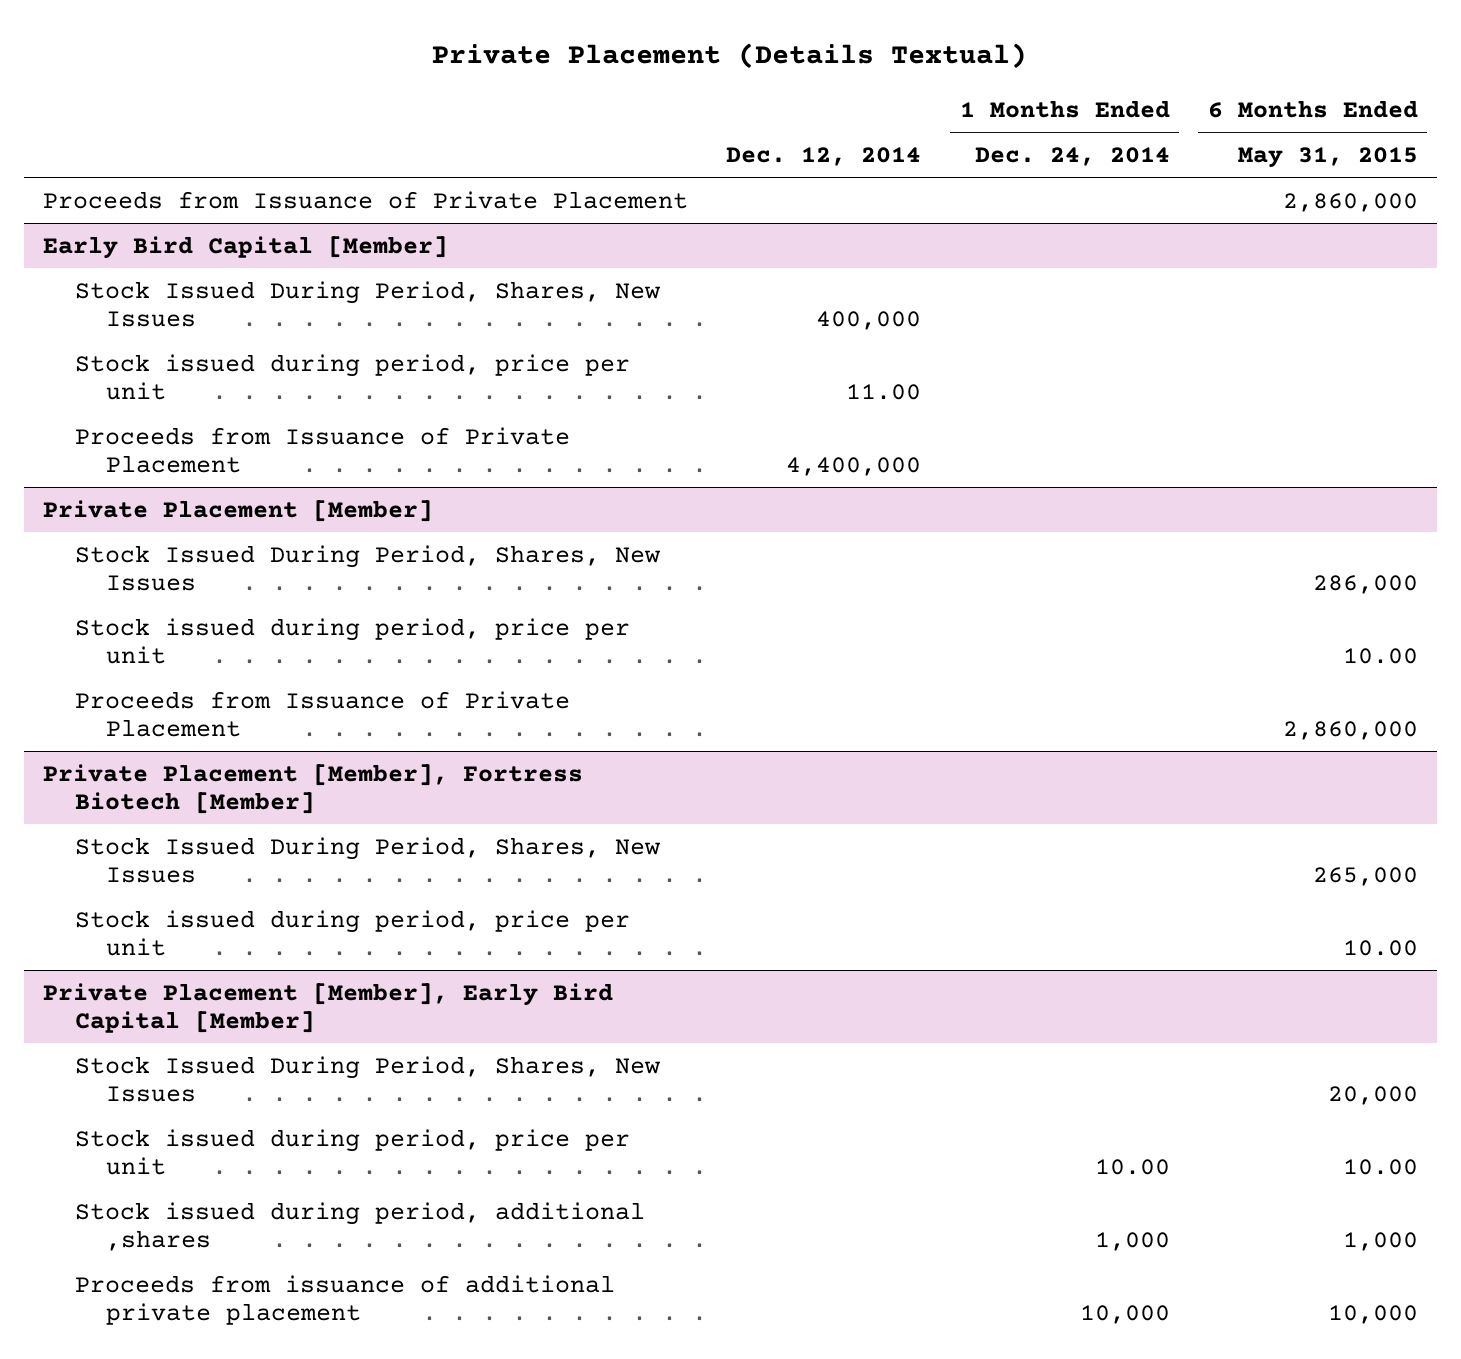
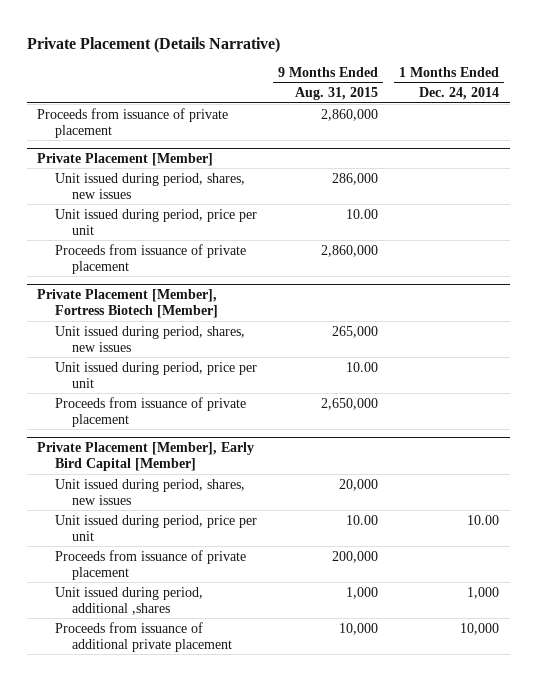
- Private Placement (Details Textual)
+ Private Placement (Details Narrative)
- | Dec. 12, 2014 | 1 Months Ended Dec. 24, 2014 | 6 Months Ended May 31, 2015
+ | 9 Months Ended Aug. 31, 2015 | 1 Months Ended Dec. 24, 2014
- Proceeds from Issuance of Private Placement | | | 2,860,000
- Early Bird Capital [Member]
- Stock Issued During Period, Shares, New Issues | 400,000 | |
- Stock issued during period, price per unit | 11.00 | |
- Proceeds from Issuance of Private Placement | 4,400,000 | |
+ Proceeds from issuance of private placement | 2,860,000 |
@ Private Placement [Member]
- Stock Issued During Period, Shares, New Issues | | | 286,000
- Stock issued during period, price per unit | | | 10.00
- Proceeds from Issuance of Private Placement | | | 2,860,000
+ Unit issued during period, shares, new issues | 286,000 |
+ Unit issued during period, price per unit | 10.00 |
+ Proceeds from issuance of private placement | 2,860,000 |
@ Private Placement [Member], Fortress Biotech [Member]
- Stock Issued During Period, Shares, New Issues | | | 265,000
- Stock issued during period, price per unit | | | 10.00
+ Unit issued during period, shares, new issues | 265,000 |
+ Unit issued during period, price per unit | 10.00 |
+ Proceeds from issuance of private placement | 2,650,000 |
@ Private Placement [Member], Early Bird Capital [Member]
- Stock Issued During Period, Shares, New Issues | | | 20,000
- Stock issued during period, price per unit | | 10.00 | 10.00
- Stock issued during period, additional ,shares | | 1,000 | 1,000
+ Unit issued during period, shares, new issues | 20,000 |
+ Unit issued during period, price per unit | 10.00 | 10.00
+ Proceeds from issuance of private placement | 200,000 |
+ Unit issued during period, additional ,shares | 1,000 | 1,000

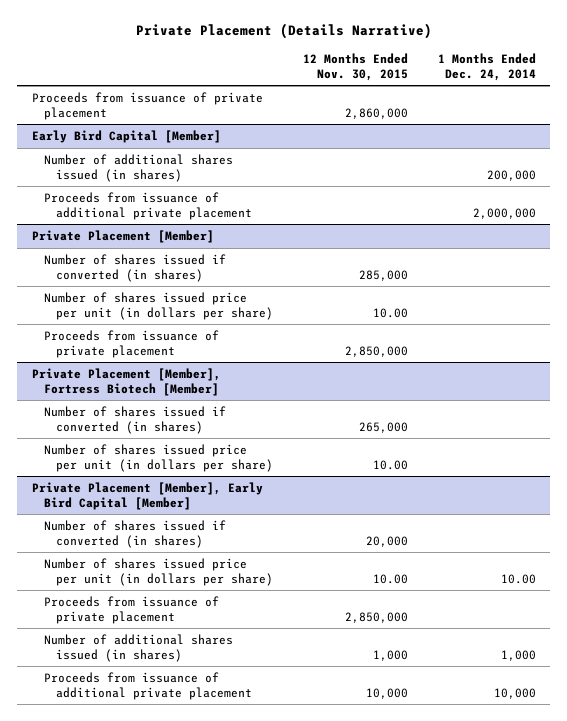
- | 9 Months Ended Aug. 31, 2015 | 1 Months Ended Dec. 24, 2014
+ | 12 Months Ended Nov. 30, 2015 | 1 Months Ended Dec. 24, 2014
+ Early Bird Capital [Member]
+ Number of additional shares issued (in shares) | | 200,000
+ Proceeds from issuance of additional private placement | | 2,000,000
@ Private Placement [Member]
- Unit issued during period, shares, new issues | 286,000 |
- Unit issued during period, price per unit | 10.00 |
+ Number of shares issued if converted (in shares) | 285,000 |
+ Number of shares issued price per unit (in dollars per share) | 10.00 |
@ Private Placement [Member], Fortress Biotech [Member]
- Unit issued during period, shares, new issues | 265,000 |
- Unit issued during period, price per unit | 10.00 |
- Proceeds from issuance of private placement | 2,650,000 |
+ Number of shares issued if converted (in shares) | 265,000 |
+ Number of shares issued price per unit (in dollars per share) | 10.00 |
@ Private Placement [Member], Early Bird Capital [Member]
- Unit issued during period, shares, new issues | 20,000 |
- Unit issued during period, price per unit | 10.00 | 10.00
+ Number of shares issued if converted (in shares) | 20,000 |
+ Number of shares issued price per unit (in dollars per share) | 10.00 | 10.00
- Unit issued during period, additional ,shares | 1,000 | 1,000
+ Number of additional shares issued (in shares) | 1,000 | 1,000

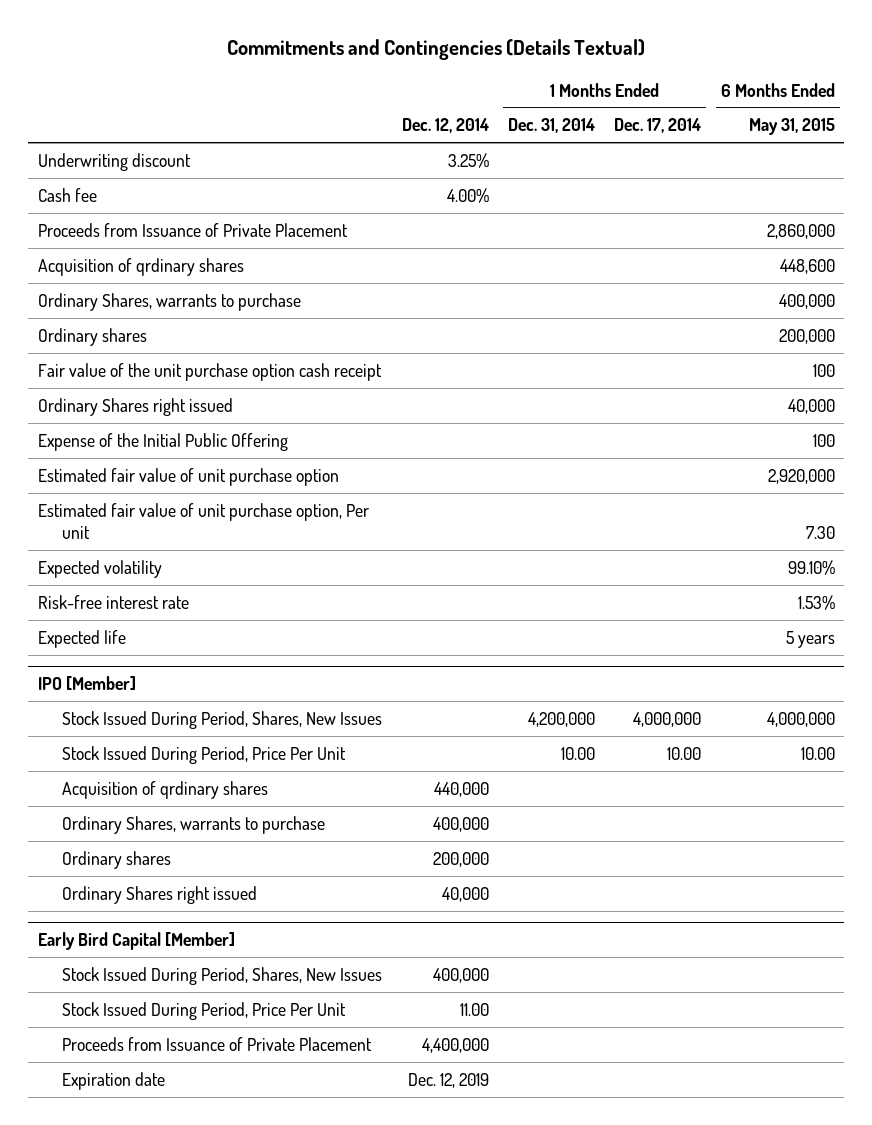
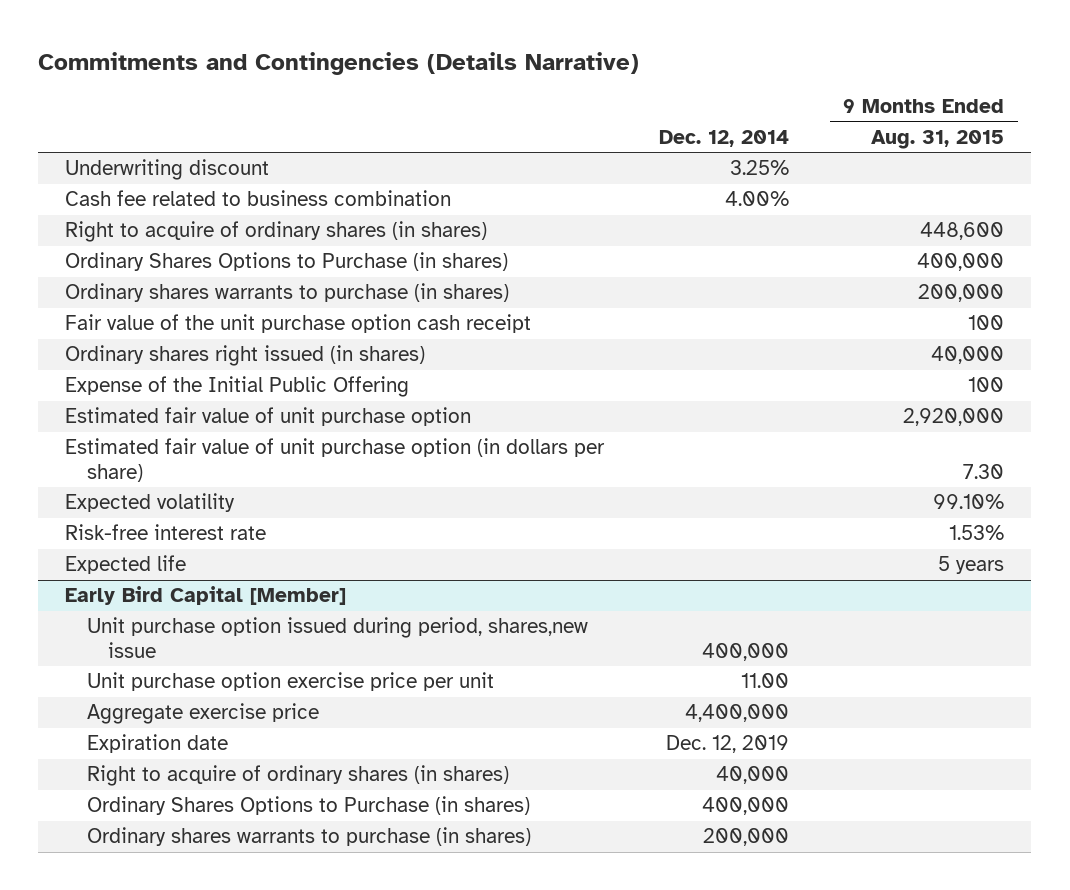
- Commitments and Contingencies (Details Textual)
+ Commitments and Contingencies (Details Narrative)
- | Dec. 12, 2014 | 1 Months Ended Dec. 31, 2014 | 1 Months Ended Dec. 17, 2014 | 6 Months Ended May 31, 2015
+ | Dec. 12, 2014 | 9 Months Ended Aug. 31, 2015
- Cash fee | 4.00% | | |
- Proceeds from Issuance of Private Placement | | | | 2,860,000
- Acquisition of qrdinary shares | | | | 448,600
- Ordinary Shares, warrants to purchase | | | | 400,000
- Ordinary shares | | | | 200,000
+ Cash fee related to business combination | 4.00% |
+ Right to acquire of ordinary shares (in shares) | | 448,600
+ Ordinary Shares Options to Purchase (in shares) | | 400,000
+ Ordinary shares warrants to purchase (in shares) | | 200,000
- Ordinary Shares right issued | | | | 40,000
+ Ordinary shares right issued (in shares) | | 40,000
- Estimated fair value of unit purchase option, Per unit | | | | 7.30
+ Estimated fair value of unit purchase option (in dollars per share) | | 7.30
- IPO [Member]
- Stock Issued During Period, Shares, New Issues | | 4,200,000 | 4,000,000 | 4,000,000
- Stock Issued During Period, Price Per Unit | | 10.00 | 10.00 | 10.00
- Acquisition of qrdinary shares | 440,000 | | |
- Ordinary Shares, warrants to purchase | 400,000 | | |
- Ordinary shares | 200,000 | | |
- Ordinary Shares right issued | 40,000 | | |
@ Early Bird Capital [Member]
- Stock Issued During Period, Shares, New Issues | 400,000 | | |
- Stock Issued During Period, Price Per Unit | 11.00 | | |
- Proceeds from Issuance of Private Placement | 4,400,000 | | |
+ Unit purchase option issued during period, shares,new issue | 400,000 |
+ Unit purchase option exercise price per unit | 11.00 |
+ Aggregate exercise price | 4,400,000 |
+ Right to acquire of ordinary shares (in shares) | 40,000 |
+ Ordinary Shares Options to Purchase (in shares) | 400,000 |
+ Ordinary shares warrants to purchase (in shares) | 200,000 |

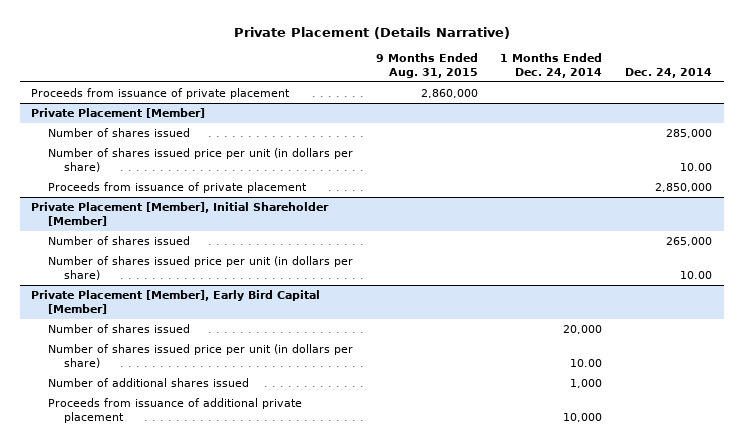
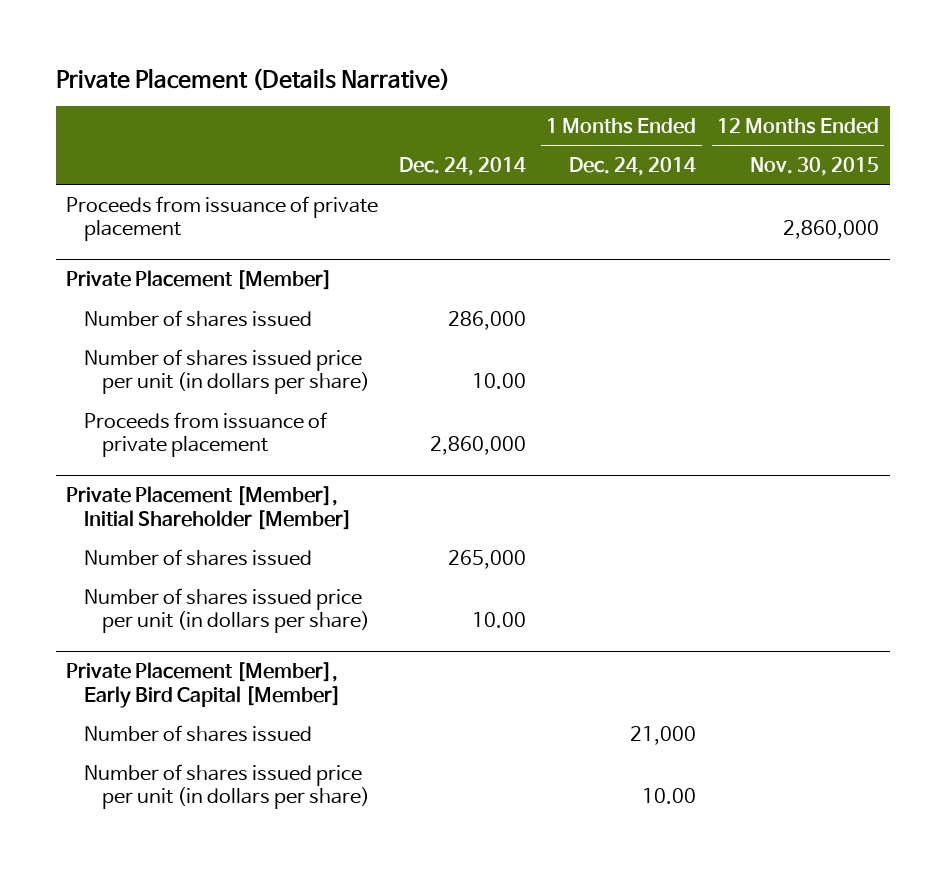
- | 9 Months Ended Aug. 31, 2015 | 1 Months Ended Dec. 24, 2014 | Dec. 24, 2014
+ | Dec. 24, 2014 | 1 Months Ended Dec. 24, 2014 | 12 Months Ended Nov. 30, 2015
@ Private Placement [Member]
- Number of shares issued | | | 285,000
+ Number of shares issued | 286,000 | |
- Proceeds from issuance of private placement | | | 2,850,000
+ Proceeds from issuance of private placement | 2,860,000 | |
@ Private Placement [Member], Early Bird Capital [Member]
- Number of shares issued | | 20,000 |
+ Number of shares issued | | 21,000 |
- Number of additional shares issued | | 1,000 |
- Proceeds from issuance of additional private placement | | 10,000 |

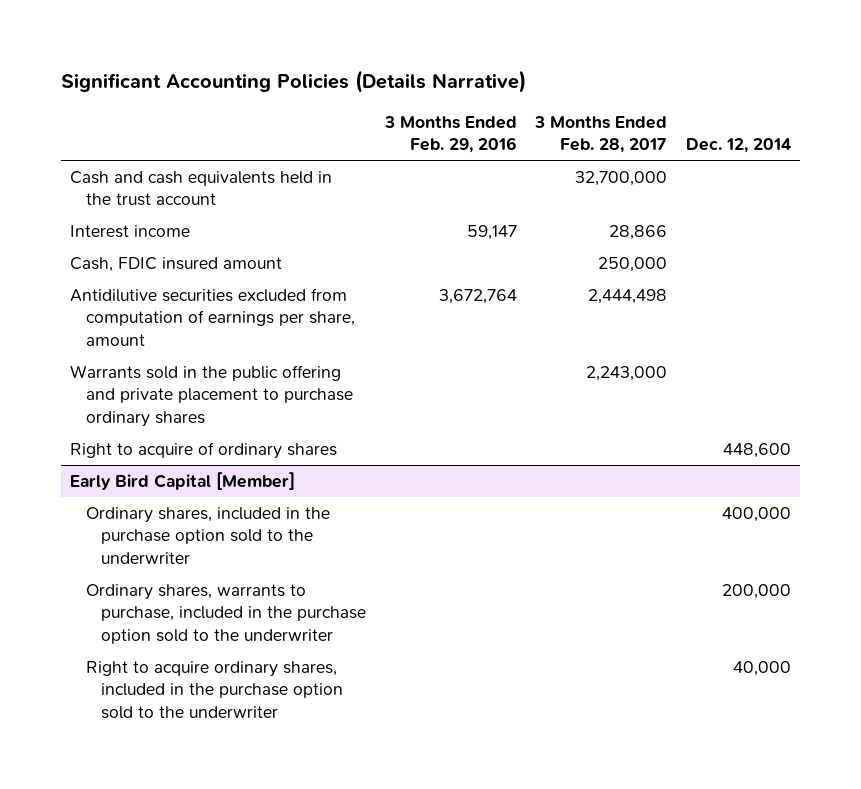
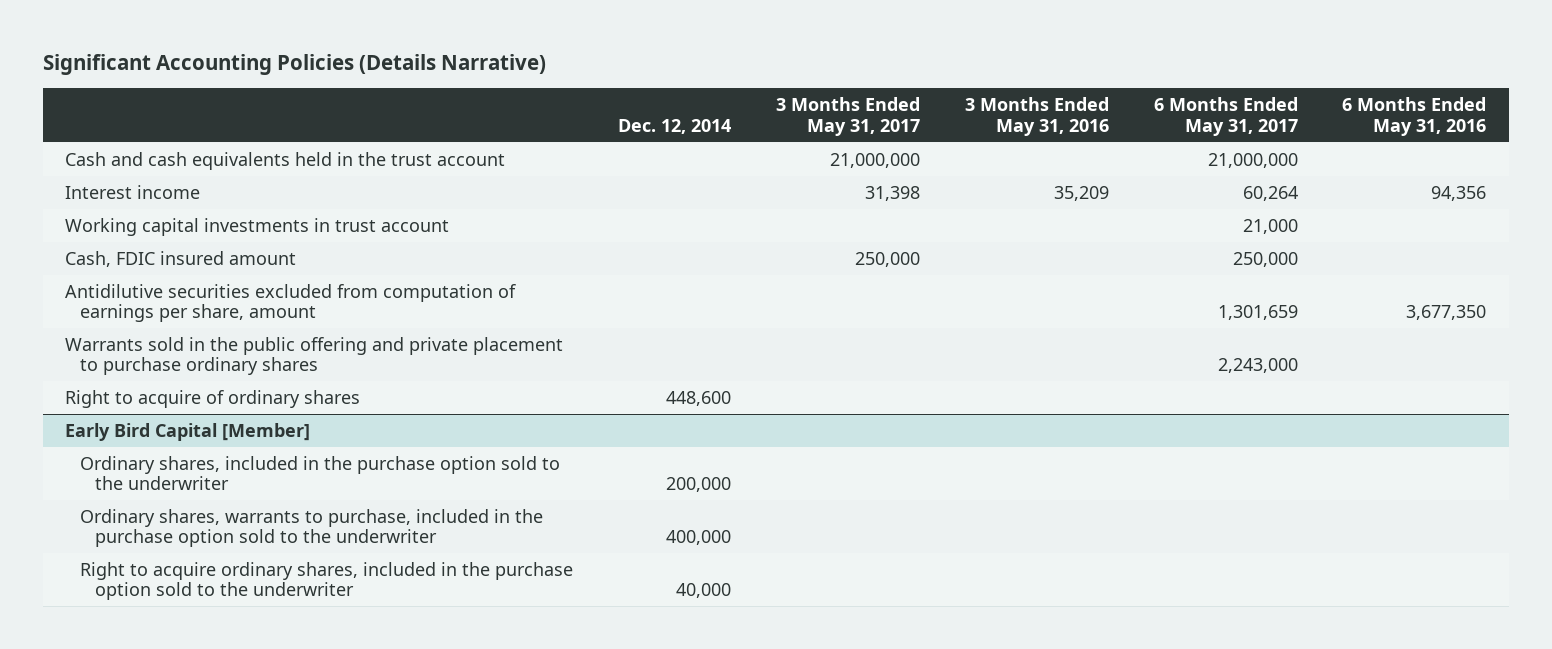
- | 3 Months Ended Feb. 29, 2016 | 3 Months Ended Feb. 28, 2017 | Dec. 12, 2014
+ | Dec. 12, 2014 | 3 Months Ended May 31, 2017 | 3 Months Ended May 31, 2016 | 6 Months Ended May 31, 2017 | 6 Months Ended May 31, 2016
+ Working capital investments in trust account | | | | 21,000 |
@ Early Bird Capital [Member]
- Ordinary shares, included in the purchase option sold to the underwriter | | | 400,000
- Ordinary shares, warrants to purchase, included in the purchase option sold to the underwriter | | | 200,000
+ Ordinary shares, included in the purchase option sold to the underwriter | 200,000 | | | |
+ Ordinary shares, warrants to purchase, included in the purchase option sold to the underwriter | 400,000 | | | |

